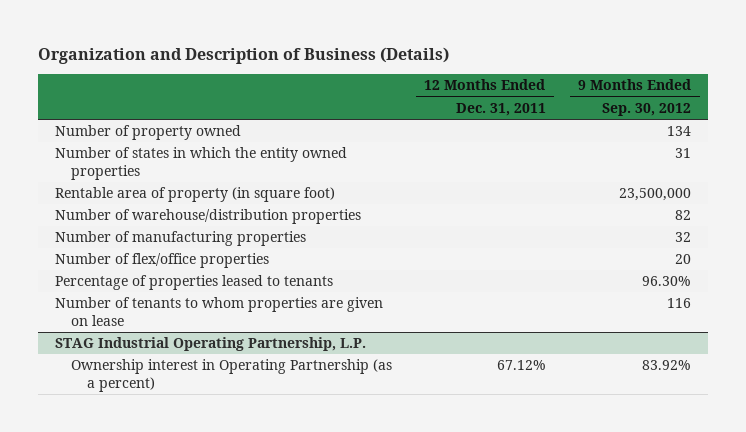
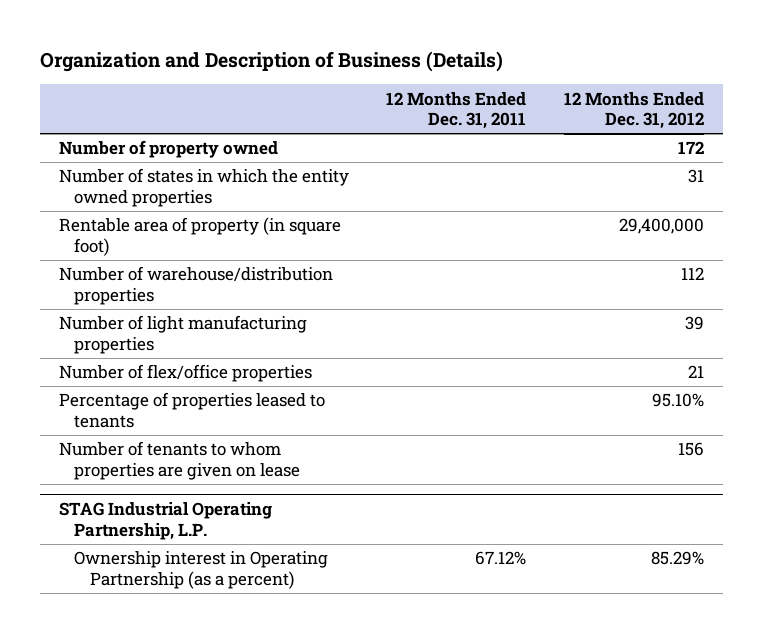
- | 12 Months Ended Dec. 31, 2011 | 9 Months Ended Sep. 30, 2012
+ | 12 Months Ended Dec. 31, 2011 | 12 Months Ended Dec. 31, 2012
- Number of manufacturing properties | | 32
+ Number of light manufacturing properties | | 39

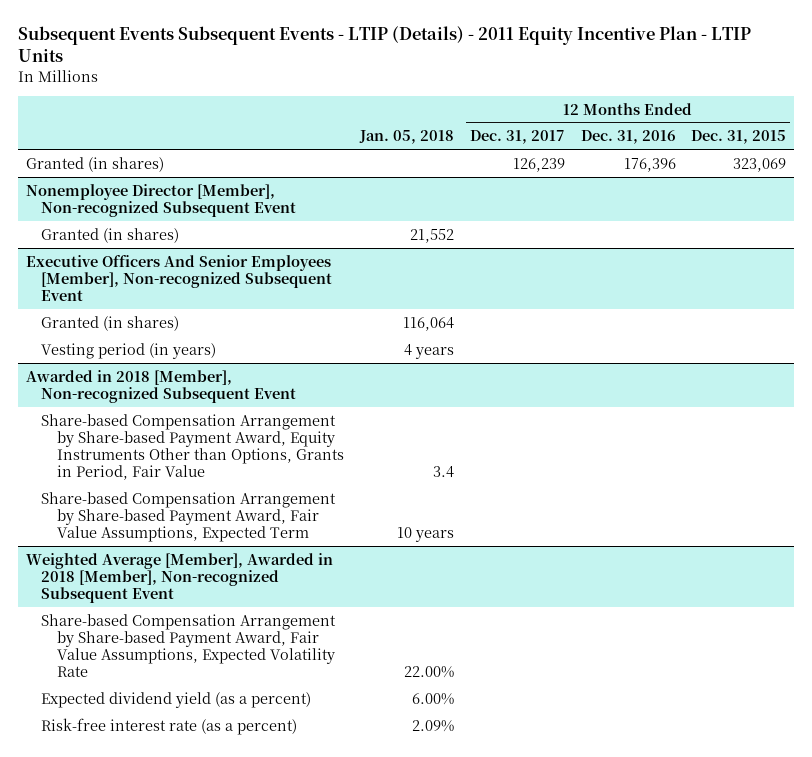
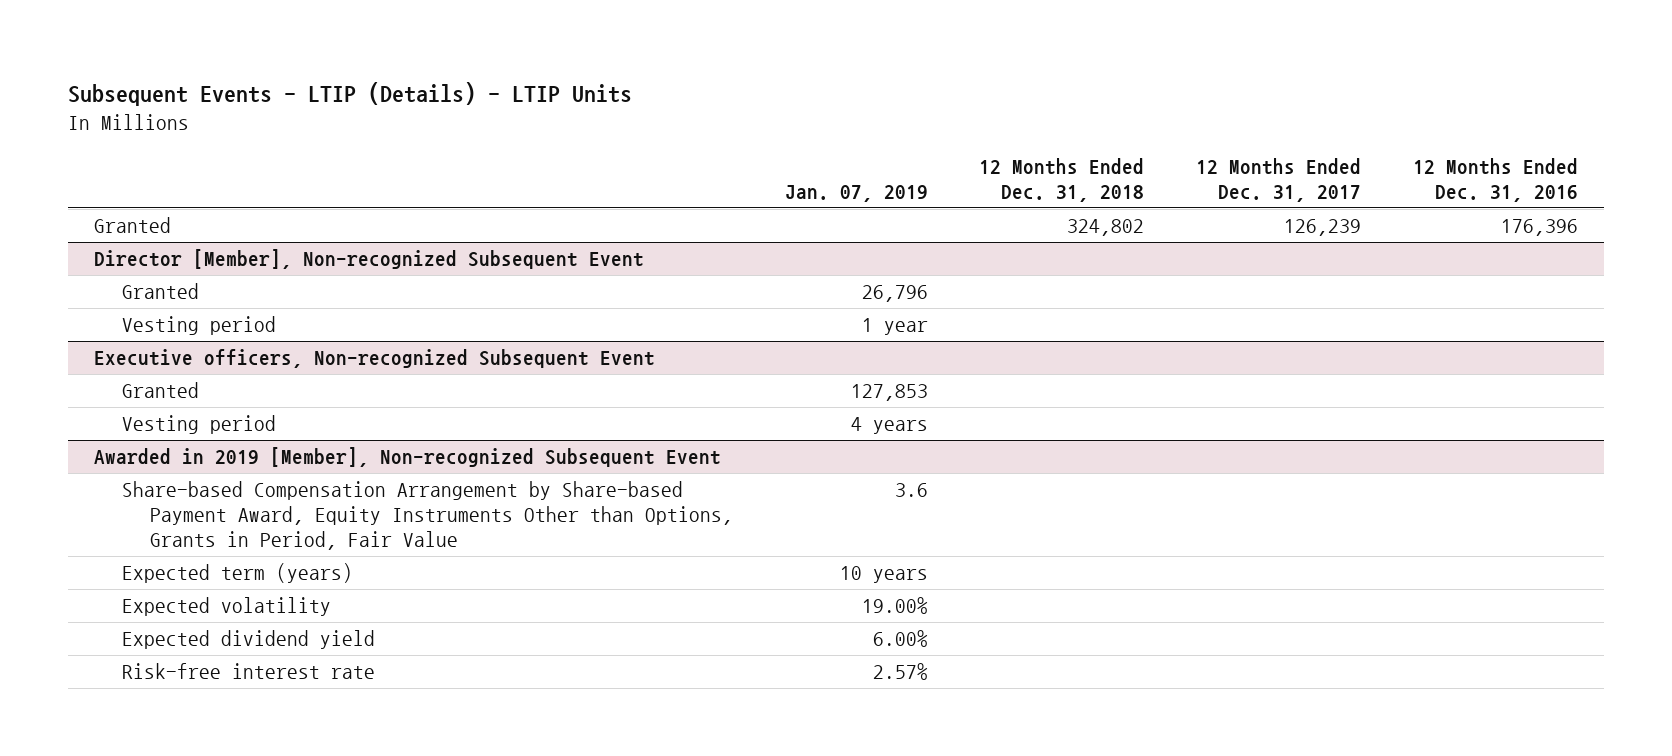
- Subsequent Events Subsequent Events - LTIP (Details) - 2011 Equity Incentive Plan - LTIP Units
+ Subsequent Events - LTIP (Details) - LTIP Units
- | Jan. 05, 2018 | 12 Months Ended Dec. 31, 2017 | 12 Months Ended Dec. 31, 2016 | 12 Months Ended Dec. 31, 2015
+ | Jan. 07, 2019 | 12 Months Ended Dec. 31, 2018 | 12 Months Ended Dec. 31, 2017 | 12 Months Ended Dec. 31, 2016
- Granted (in shares) | | 126,239 | 176,396 | 323,069
- Nonemployee Director [Member], Non-recognized Subsequent Event
- Granted (in shares) | 21,552 | | |
- Executive Officers And Senior Employees [Member], Non-recognized Subsequent Event
- Granted (in shares) | 116,064 | | |
- Vesting period (in years) | 4 years | | |
- Awarded in 2018 [Member], Non-recognized Subsequent Event
+ Granted | | 324,802 | 126,239 | 176,396
+ Director [Member], Non-recognized Subsequent Event
+ Granted | 26,796 | | |
+ Vesting period | 1 year | | |
+ Executive officers, Non-recognized Subsequent Event
+ Granted | 127,853 | | |
+ Vesting period | 4 years | | |
+ Awarded in 2019 [Member], Non-recognized Subsequent Event
- Share-based Compensation Arrangement by Share-based Payment Award, Fair Value Assumptions, Expected Term | 10 years | | |
- Weighted Average [Member], Awarded in 2018 [Member], Non-recognized Subsequent Event
- Share-based Compensation Arrangement by Share-based Payment Award, Fair Value Assumptions, Expected Volatility Rate | 22.00% | | |
- Expected dividend yield (as a percent) | 6.00% | | |
- Risk-free interest rate (as a percent) | 2.09% | | |
+ Expected term (years) | 10 years | | |
+ Expected volatility | 19.00% | | |
+ Expected dividend yield | 6.00% | | |
+ Risk-free interest rate | 2.57% | | |

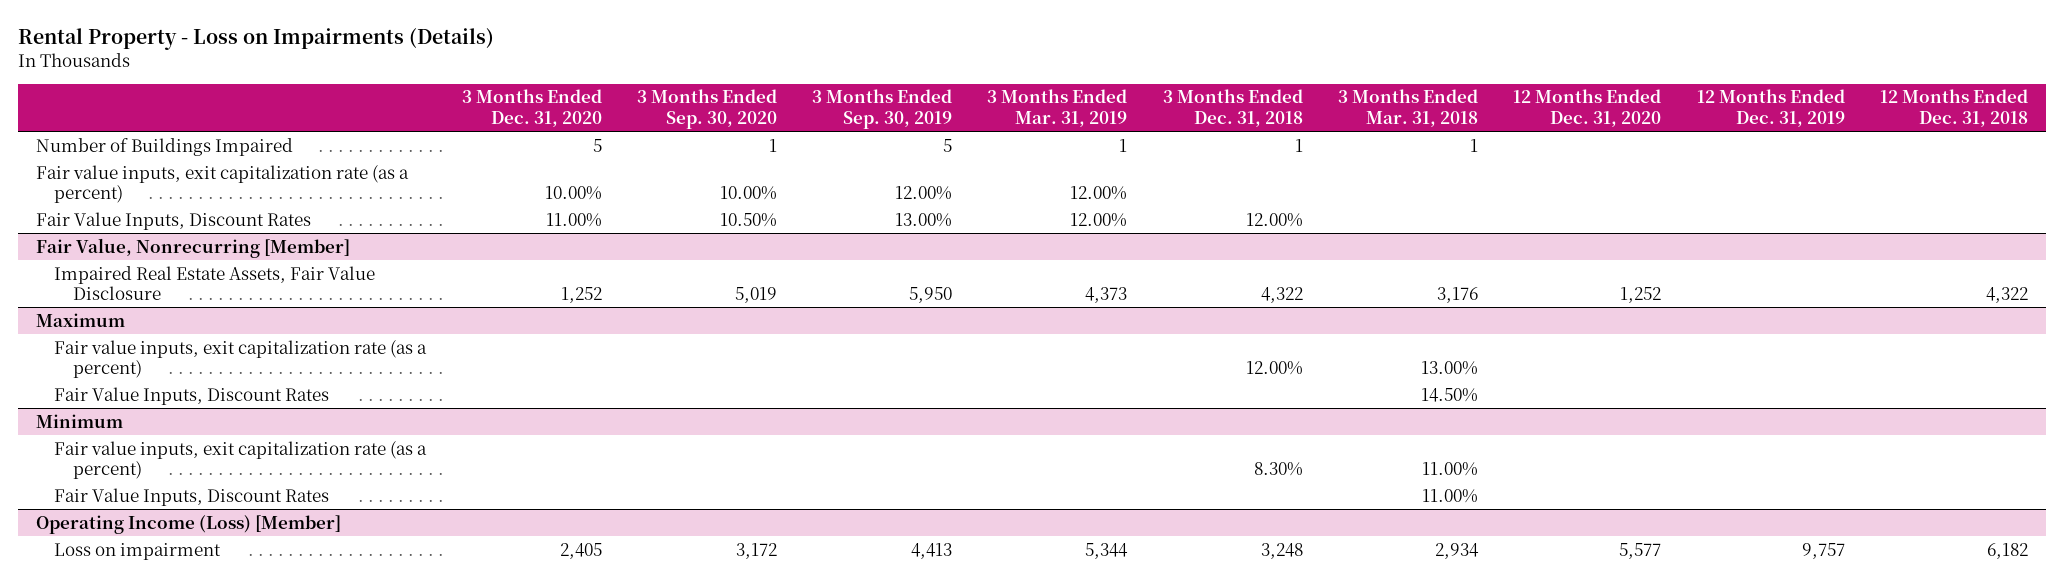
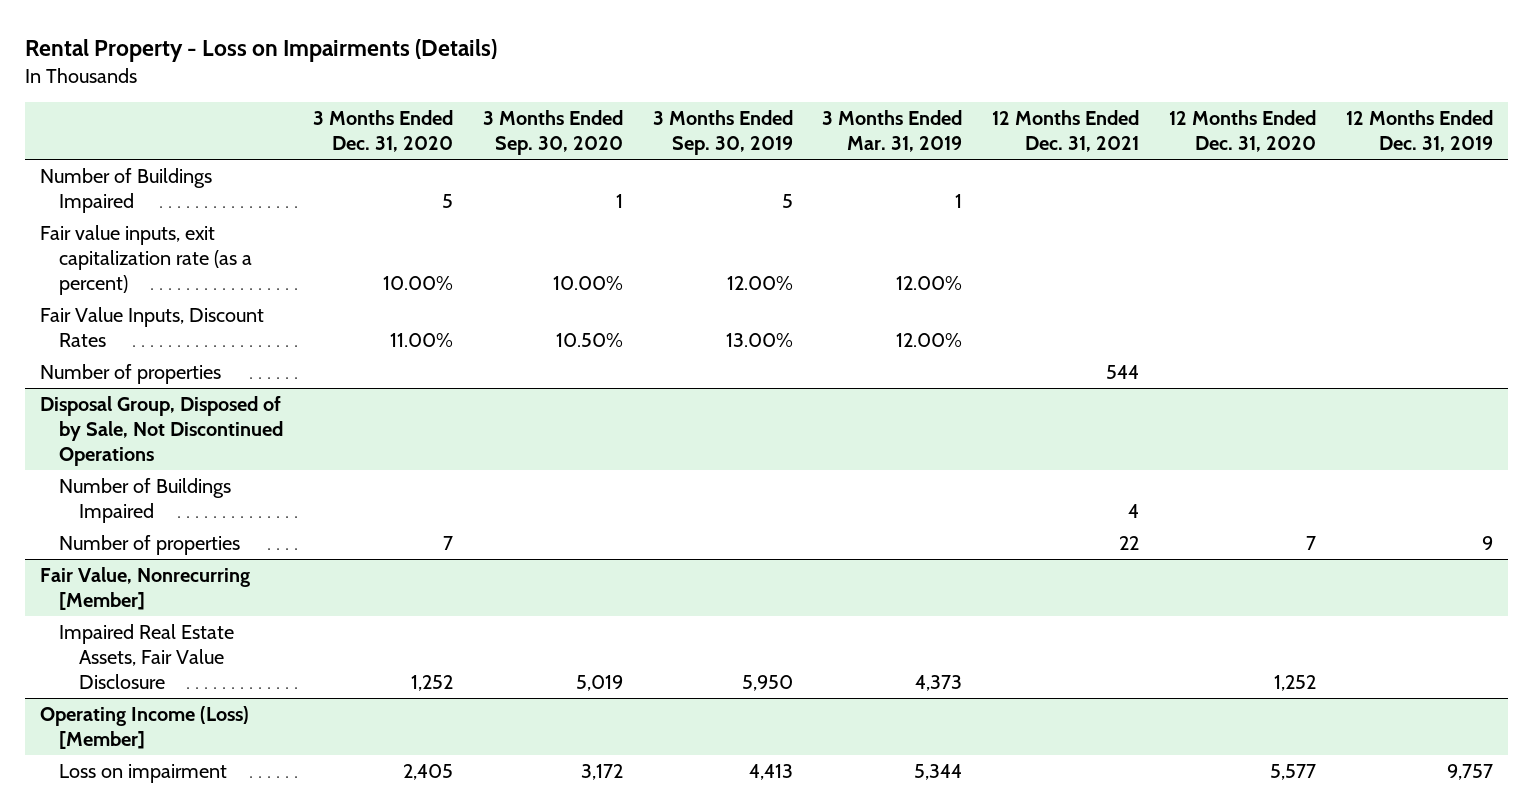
- | 3 Months Ended Dec. 31, 2020 | 3 Months Ended Sep. 30, 2020 | 3 Months Ended Sep. 30, 2019 | 3 Months Ended Mar. 31, 2019 | 3 Months Ended Dec. 31, 2018 | 3 Months Ended Mar. 31, 2018 | 12 Months Ended Dec. 31, 2020 | 12 Months Ended Dec. 31, 2019 | 12 Months Ended Dec. 31, 2018
+ | 3 Months Ended Dec. 31, 2020 | 3 Months Ended Sep. 30, 2020 | 3 Months Ended Sep. 30, 2019 | 3 Months Ended Mar. 31, 2019 | 12 Months Ended Dec. 31, 2021 | 12 Months Ended Dec. 31, 2020 | 12 Months Ended Dec. 31, 2019
+ Number of properties | | | | | 544 | |
+ Disposal Group, Disposed of by Sale, Not Discontinued Operations
+ Number of Buildings Impaired | | | | | 4 | |
+ Number of properties | 7 | | | | 22 | 7 | 9
- Maximum
- Fair value inputs, exit capitalization rate (as a percent) | | | | | 12.00% | 13.00% | | |
- Fair Value Inputs, Discount Rates | | | | | | 14.50% | | |
- Minimum
- Fair value inputs, exit capitalization rate (as a percent) | | | | | 8.30% | 11.00% | | |
- Fair Value Inputs, Discount Rates | | | | | | 11.00% | | |

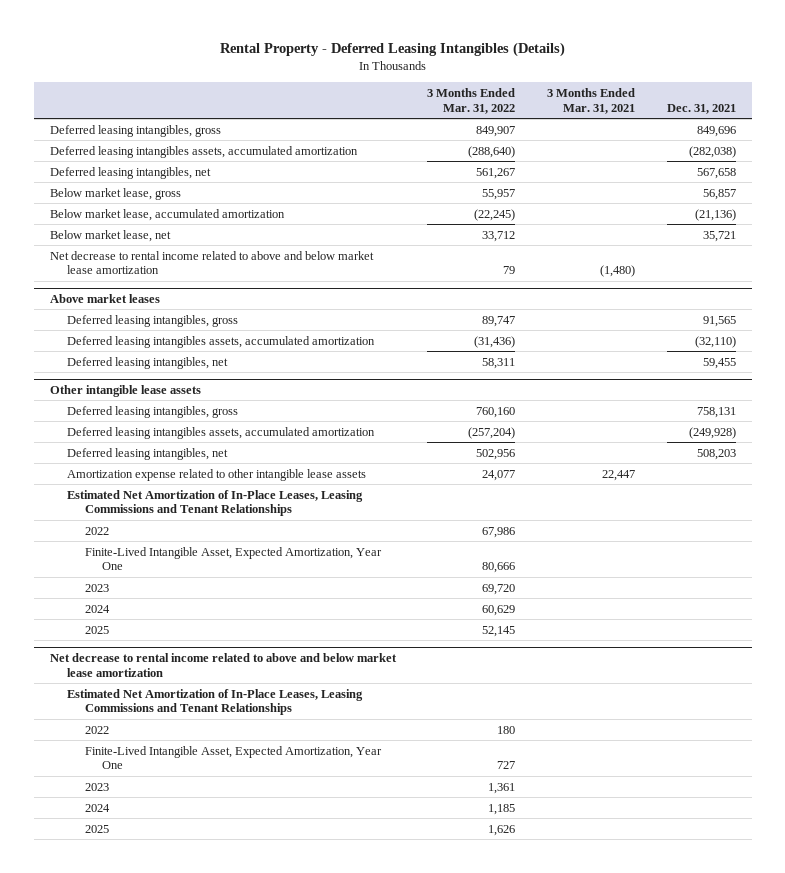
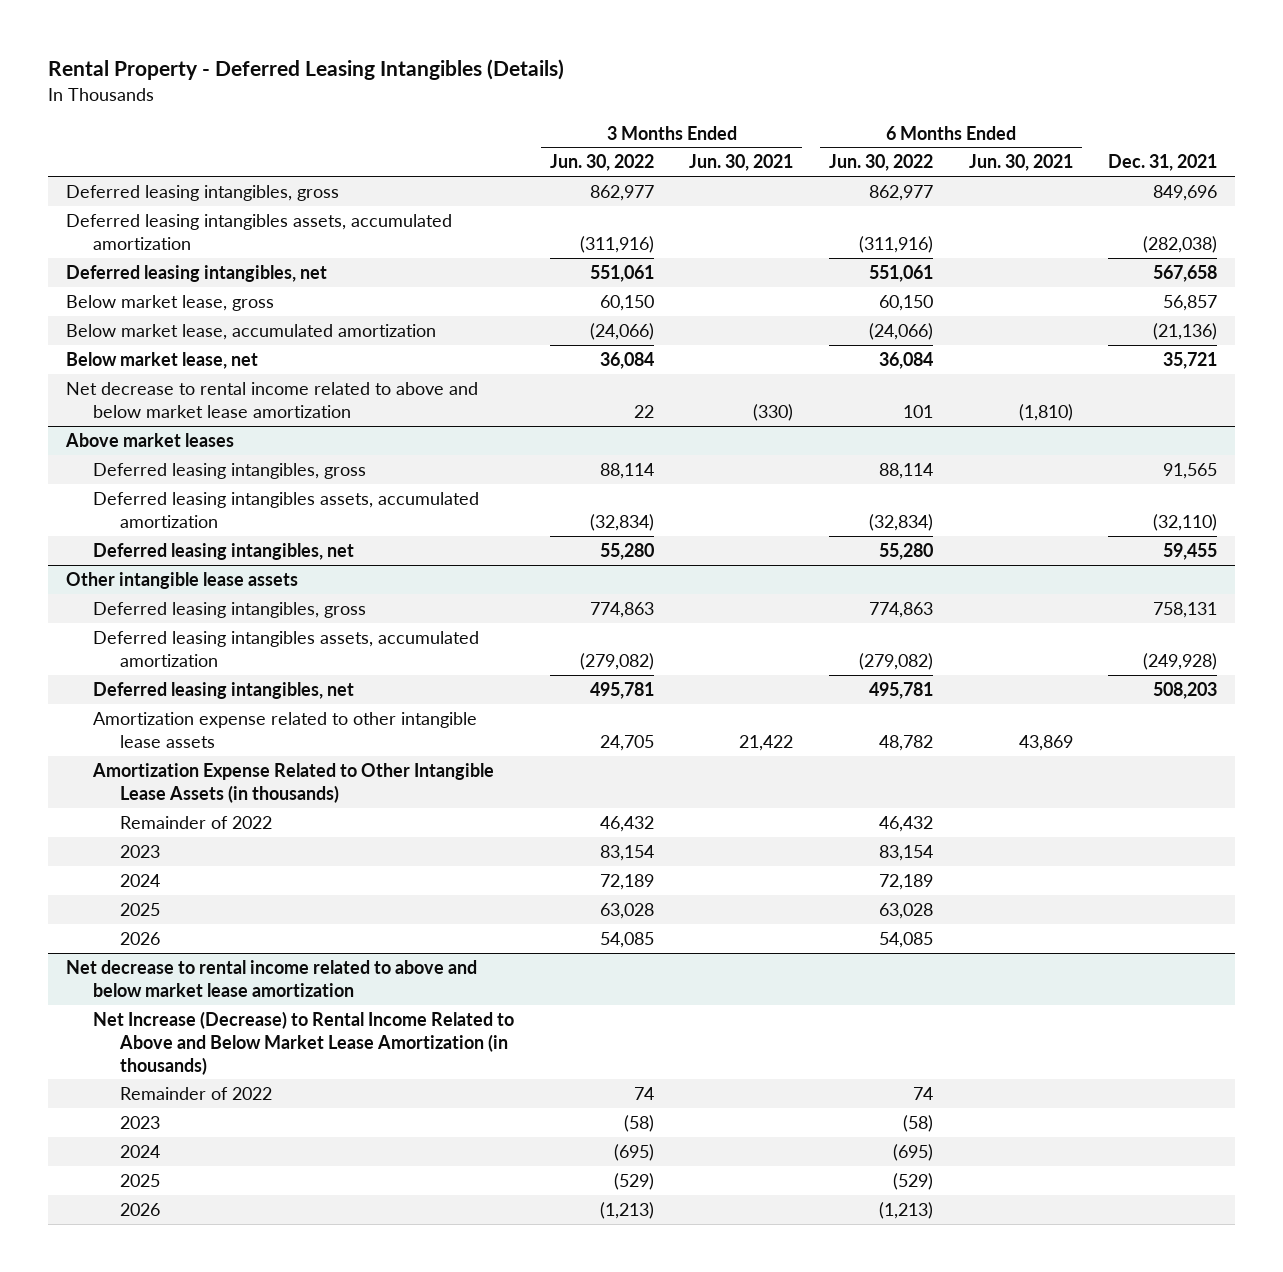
- | 3 Months Ended Mar. 31, 2022 | 3 Months Ended Mar. 31, 2021 | Dec. 31, 2021
+ | 3 Months Ended Jun. 30, 2022 | 3 Months Ended Jun. 30, 2021 | 6 Months Ended Jun. 30, 2022 | 6 Months Ended Jun. 30, 2021 | Dec. 31, 2021
@ Other intangible lease assets
- Estimated Net Amortization of In-Place Leases, Leasing Commissions and Tenant Relationships
- 2022 | 67,986 | |
- Finite-Lived Intangible Asset, Expected Amortization, Year One | 80,666 | |
+ Amortization Expense Related to Other Intangible Lease Assets (in thousands)
+ Remainder of 2022 | 46,432 | | 46,432 | |
+ 2026 | 54,085 | | 54,085 | |
@ Net decrease to rental income related to above and below market lease amortization
- Estimated Net Amortization of In-Place Leases, Leasing Commissions and Tenant Relationships
- 2022 | 180 | |
- Finite-Lived Intangible Asset, Expected Amortization, Year One | 727 | |
+ Net Increase (Decrease) to Rental Income Related to Above and Below Market Lease Amortization (in thousands)
+ Remainder of 2022 | 74 | | 74 | |
+ 2026 | (1,213) | | (1,213) | |

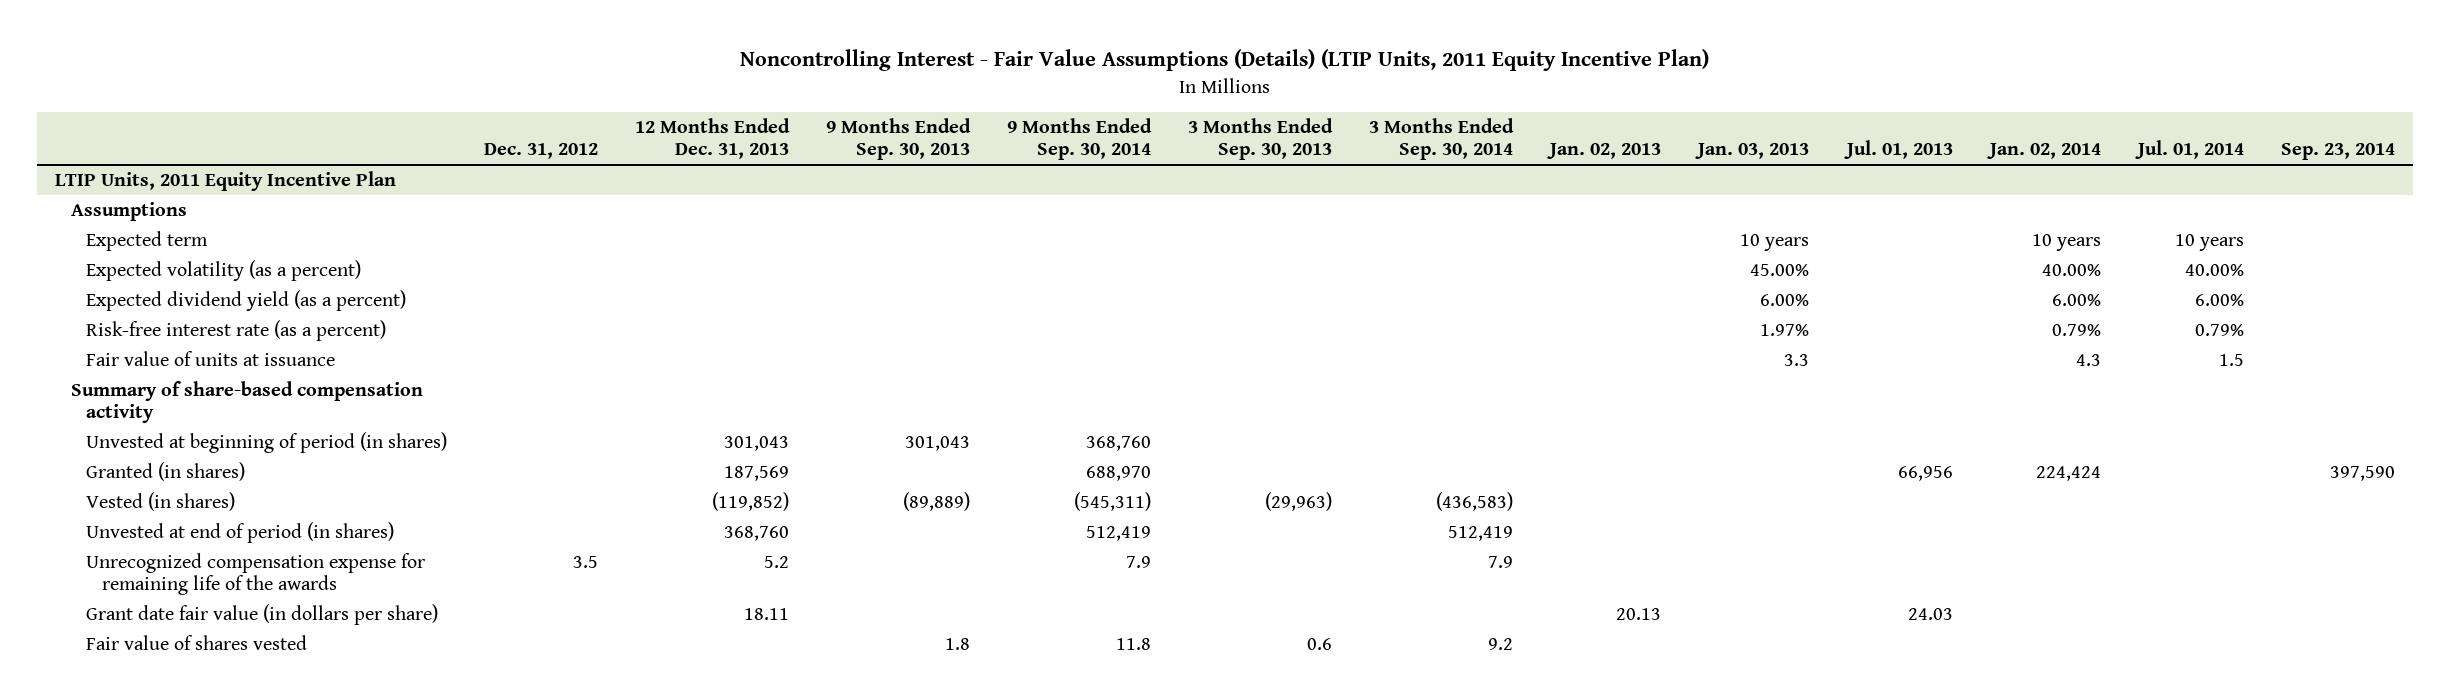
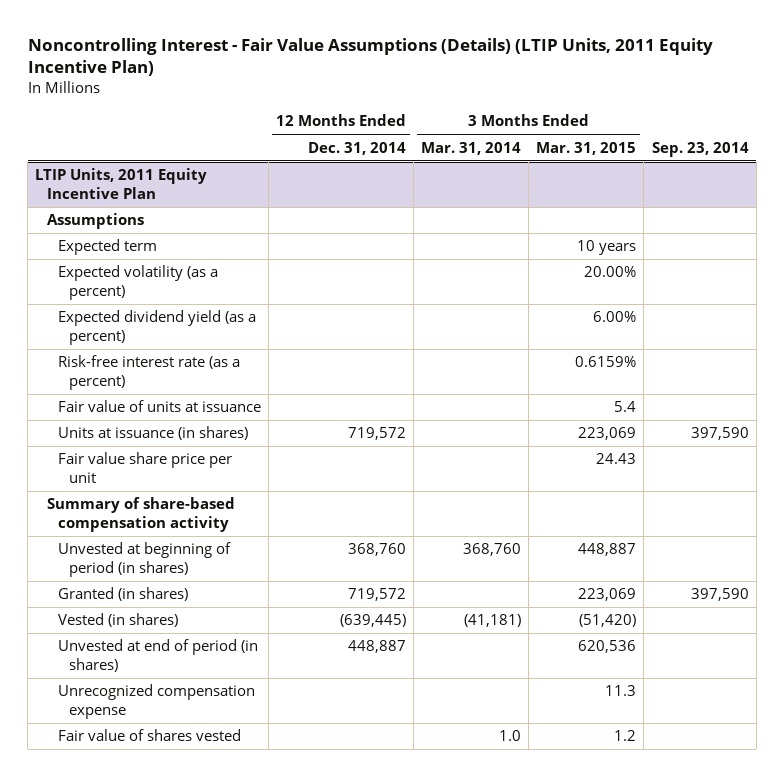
- | Dec. 31, 2012 | 12 Months Ended Dec. 31, 2013 | 9 Months Ended Sep. 30, 2013 | 9 Months Ended Sep. 30, 2014 | 3 Months Ended Sep. 30, 2013 | 3 Months Ended Sep. 30, 2014 | Jan. 02, 2013 | Jan. 03, 2013 | Jul. 01, 2013 | Jan. 02, 2014 | Jul. 01, 2014 | Sep. 23, 2014
+ | 12 Months Ended Dec. 31, 2014 | 3 Months Ended Mar. 31, 2014 | 3 Months Ended Mar. 31, 2015 | Sep. 23, 2014
@ LTIP Units, 2011 Equity Incentive Plan
+ Units at issuance (in shares) | 719,572 | | 223,069 | 397,590
+ Fair value share price per unit | | | 24.43 |
- Unrecognized compensation expense for remaining life of the awards | 3.5 | 5.2 | | 7.9 | | 7.9 | | | | | |
- Grant date fair value (in dollars per share) | | 18.11 | | | | | 20.13 | | 24.03 | | |
+ Unrecognized compensation expense | | | 11.3 |

